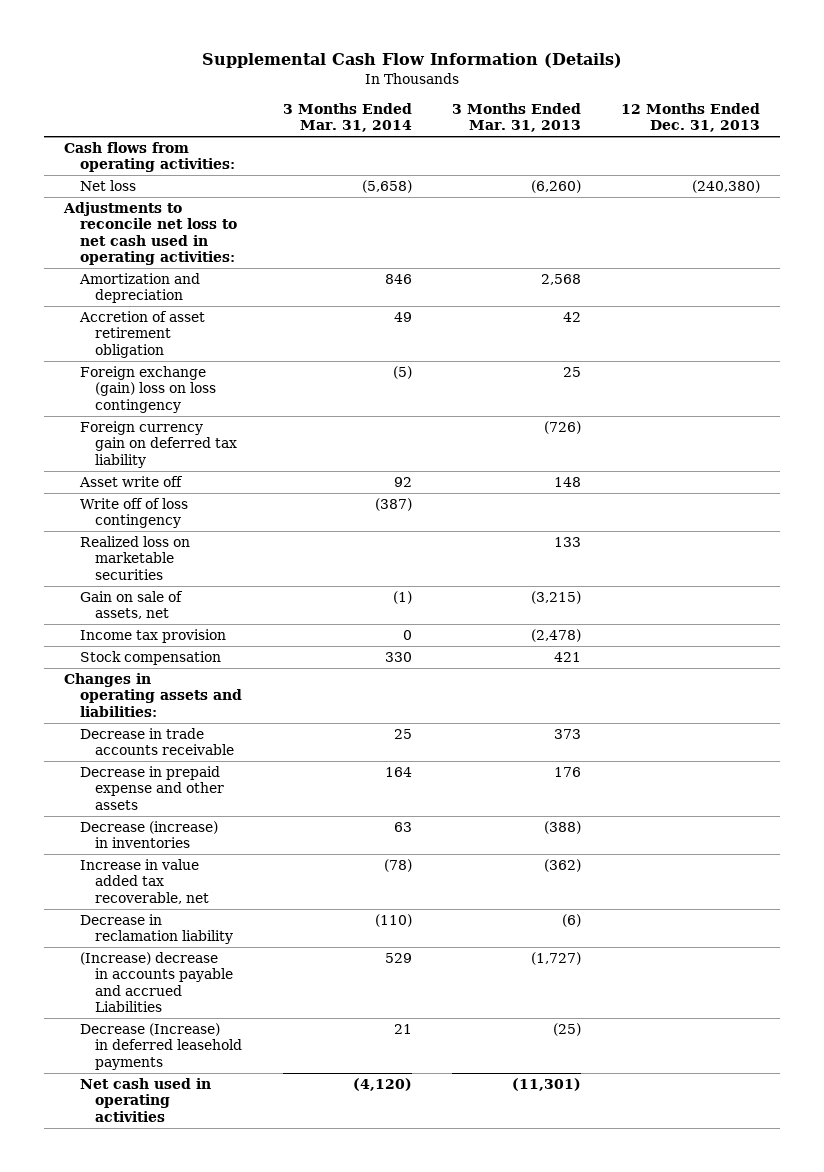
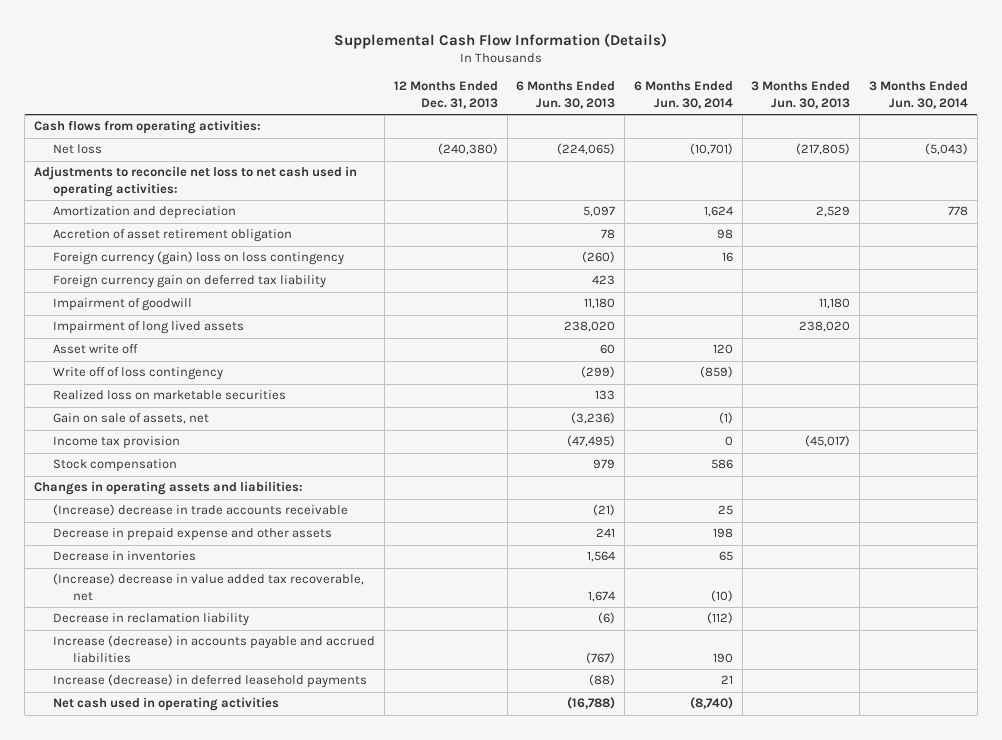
- | 3 Months Ended Mar. 31, 2014 | 3 Months Ended Mar. 31, 2013 | 12 Months Ended Dec. 31, 2013
+ | 12 Months Ended Dec. 31, 2013 | 6 Months Ended Jun. 30, 2013 | 6 Months Ended Jun. 30, 2014 | 3 Months Ended Jun. 30, 2013 | 3 Months Ended Jun. 30, 2014
- Foreign exchange (gain) loss on loss contingency | (5) | 25 |
+ Foreign currency (gain) loss on loss contingency | | (260) | 16 | |
+ Impairment of goodwill | | 11,180 | | 11,180 |
+ Impairment of long lived assets | | 238,020 | | 238,020 |
- Decrease in trade accounts receivable | 25 | 373 |
+ (Increase) decrease in trade accounts receivable | | (21) | 25 | |
- Decrease (increase) in inventories | 63 | (388) |
- Increase in value added tax recoverable, net | (78) | (362) |
+ Decrease in inventories | | 1,564 | 65 | |
+ (Increase) decrease in value added tax recoverable, net | | 1,674 | (10) | |
- (Increase) decrease in accounts payable and accrued Liabilities | 529 | (1,727) |
- Decrease (Increase) in deferred leasehold payments | 21 | (25) |
+ Increase (decrease) in accounts payable and accrued liabilities | | (767) | 190 | |
+ Increase (decrease) in deferred leasehold payments | | (88) | 21 | |

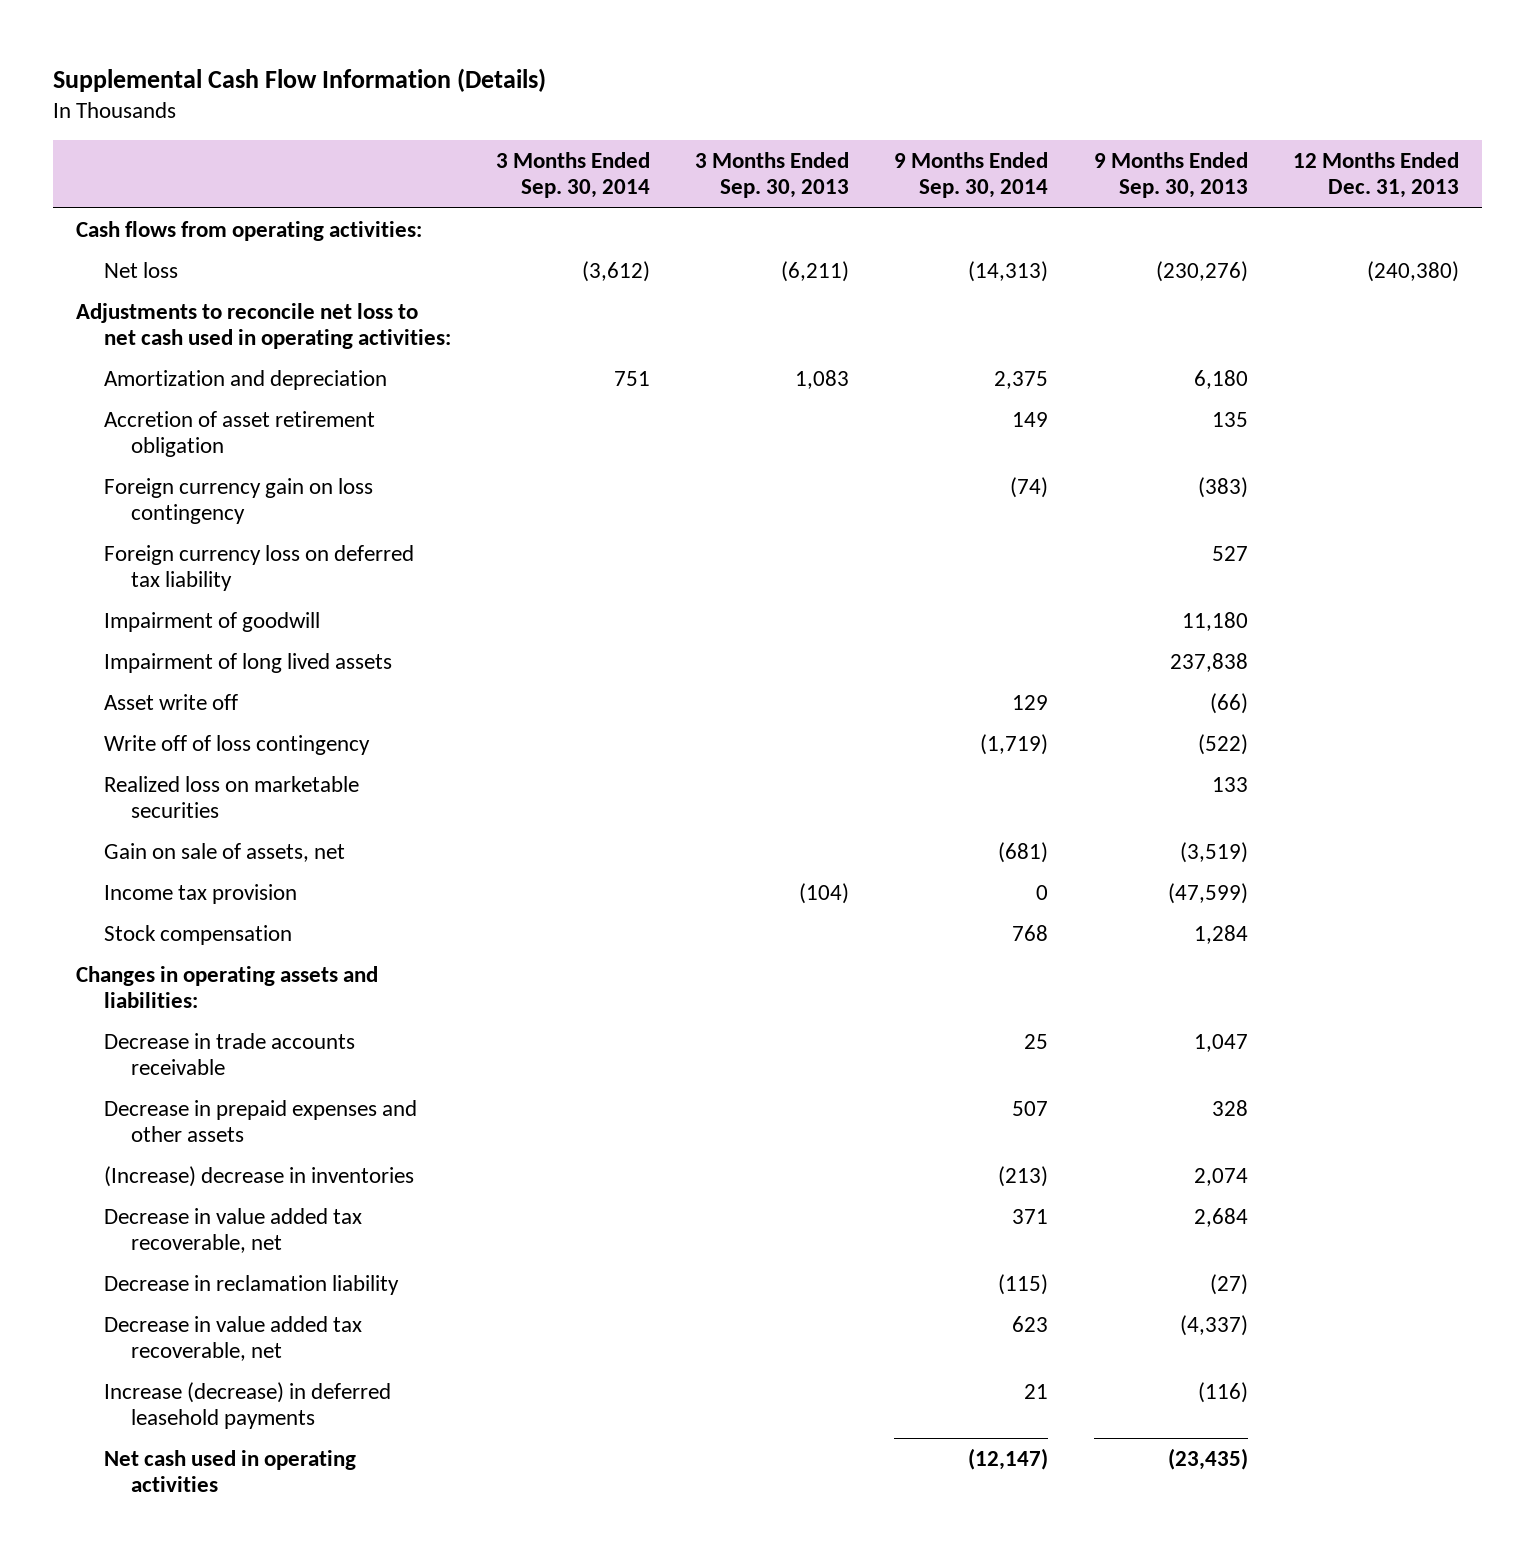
- | 12 Months Ended Dec. 31, 2013 | 6 Months Ended Jun. 30, 2013 | 6 Months Ended Jun. 30, 2014 | 3 Months Ended Jun. 30, 2013 | 3 Months Ended Jun. 30, 2014
+ | 3 Months Ended Sep. 30, 2014 | 3 Months Ended Sep. 30, 2013 | 9 Months Ended Sep. 30, 2014 | 9 Months Ended Sep. 30, 2013 | 12 Months Ended Dec. 31, 2013
- Foreign currency (gain) loss on loss contingency | | (260) | 16 | |
- Foreign currency gain on deferred tax liability | | 423 | | |
+ Foreign currency gain on loss contingency | | | (74) | (383) |
+ Foreign currency loss on deferred tax liability | | | | 527 |
- (Increase) decrease in trade accounts receivable | | (21) | 25 | |
- Decrease in prepaid expense and other assets | | 241 | 198 | |
- Decrease in inventories | | 1,564 | 65 | |
- (Increase) decrease in value added tax recoverable, net | | 1,674 | (10) | |
+ Decrease in trade accounts receivable | | | 25 | 1,047 |
+ Decrease in prepaid expenses and other assets | | | 507 | 328 |
+ (Increase) decrease in inventories | | | (213) | 2,074 |
+ Decrease in value added tax recoverable, net | | | 371 | 2,684 |
- Increase (decrease) in accounts payable and accrued liabilities | | (767) | 190 | |
+ Decrease in value added tax recoverable, net | | | 623 | (4,337) |

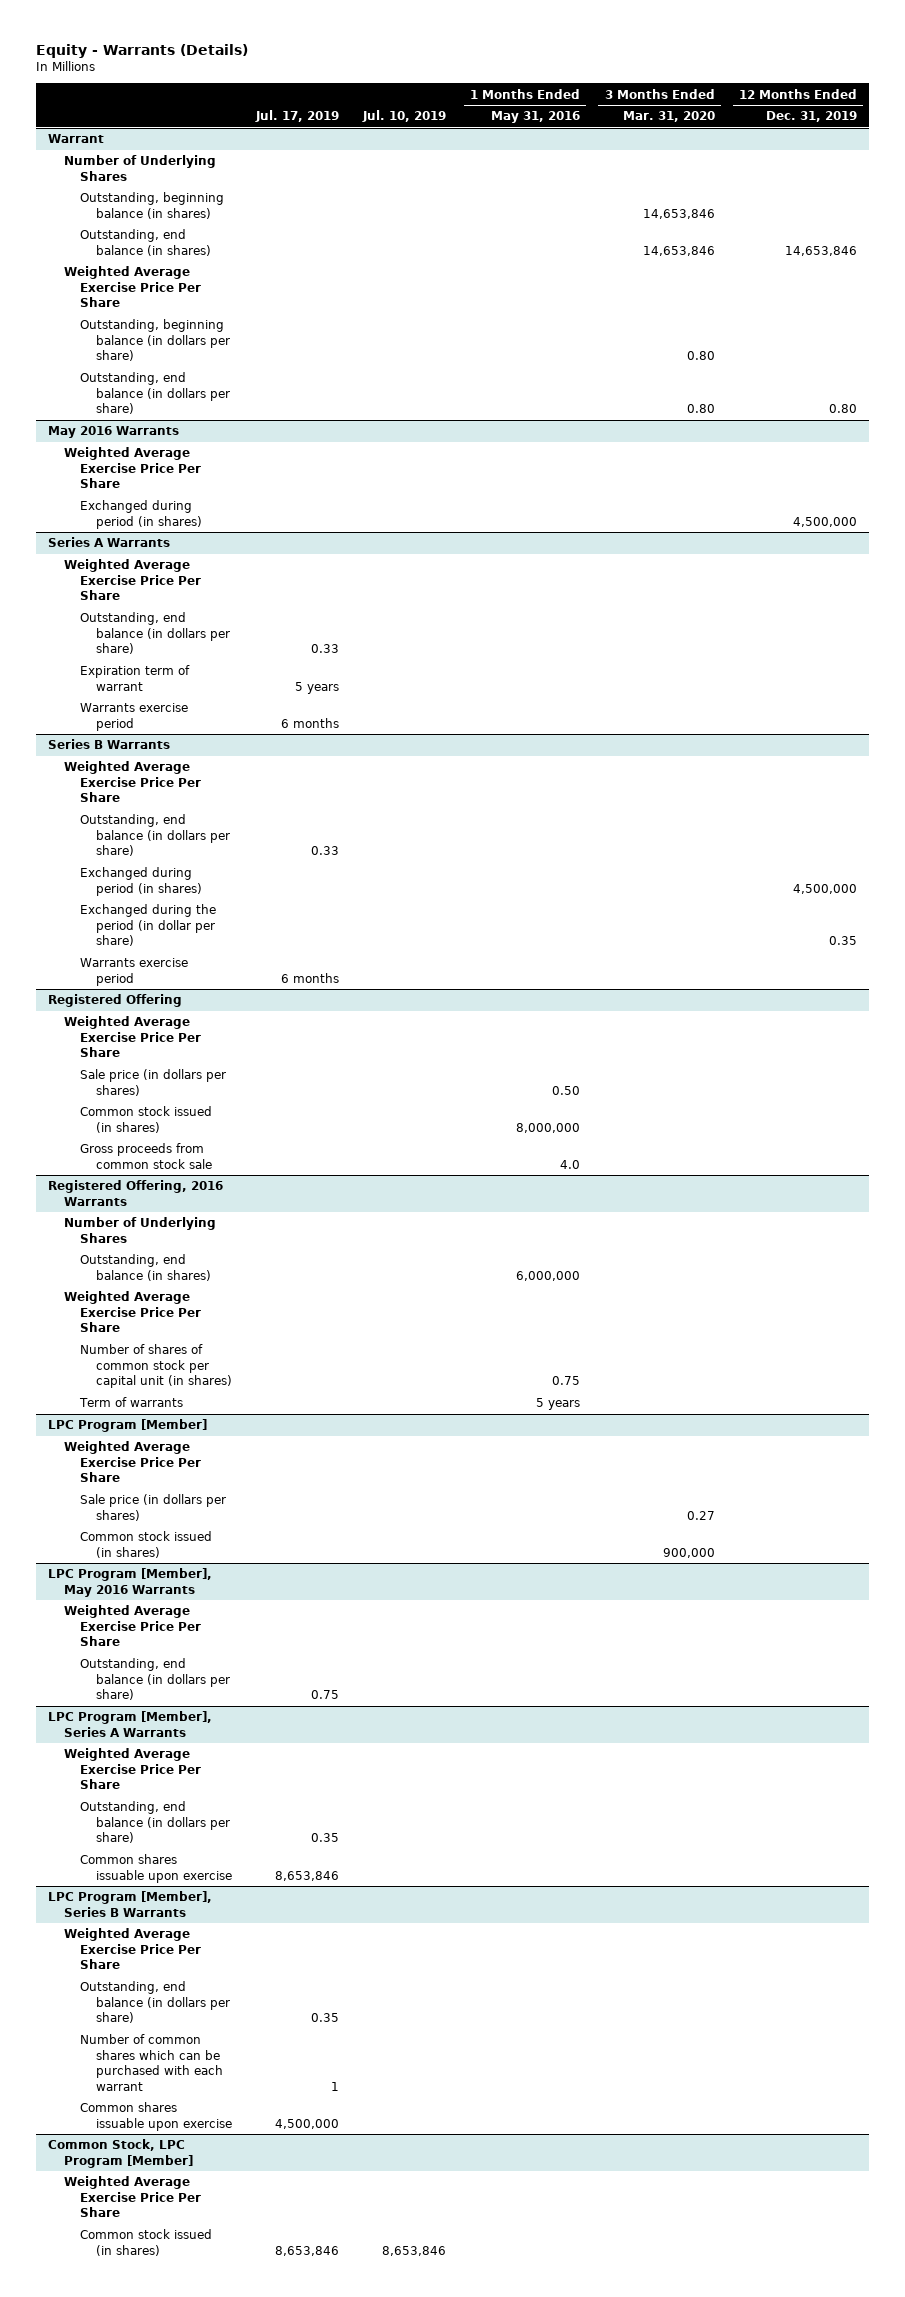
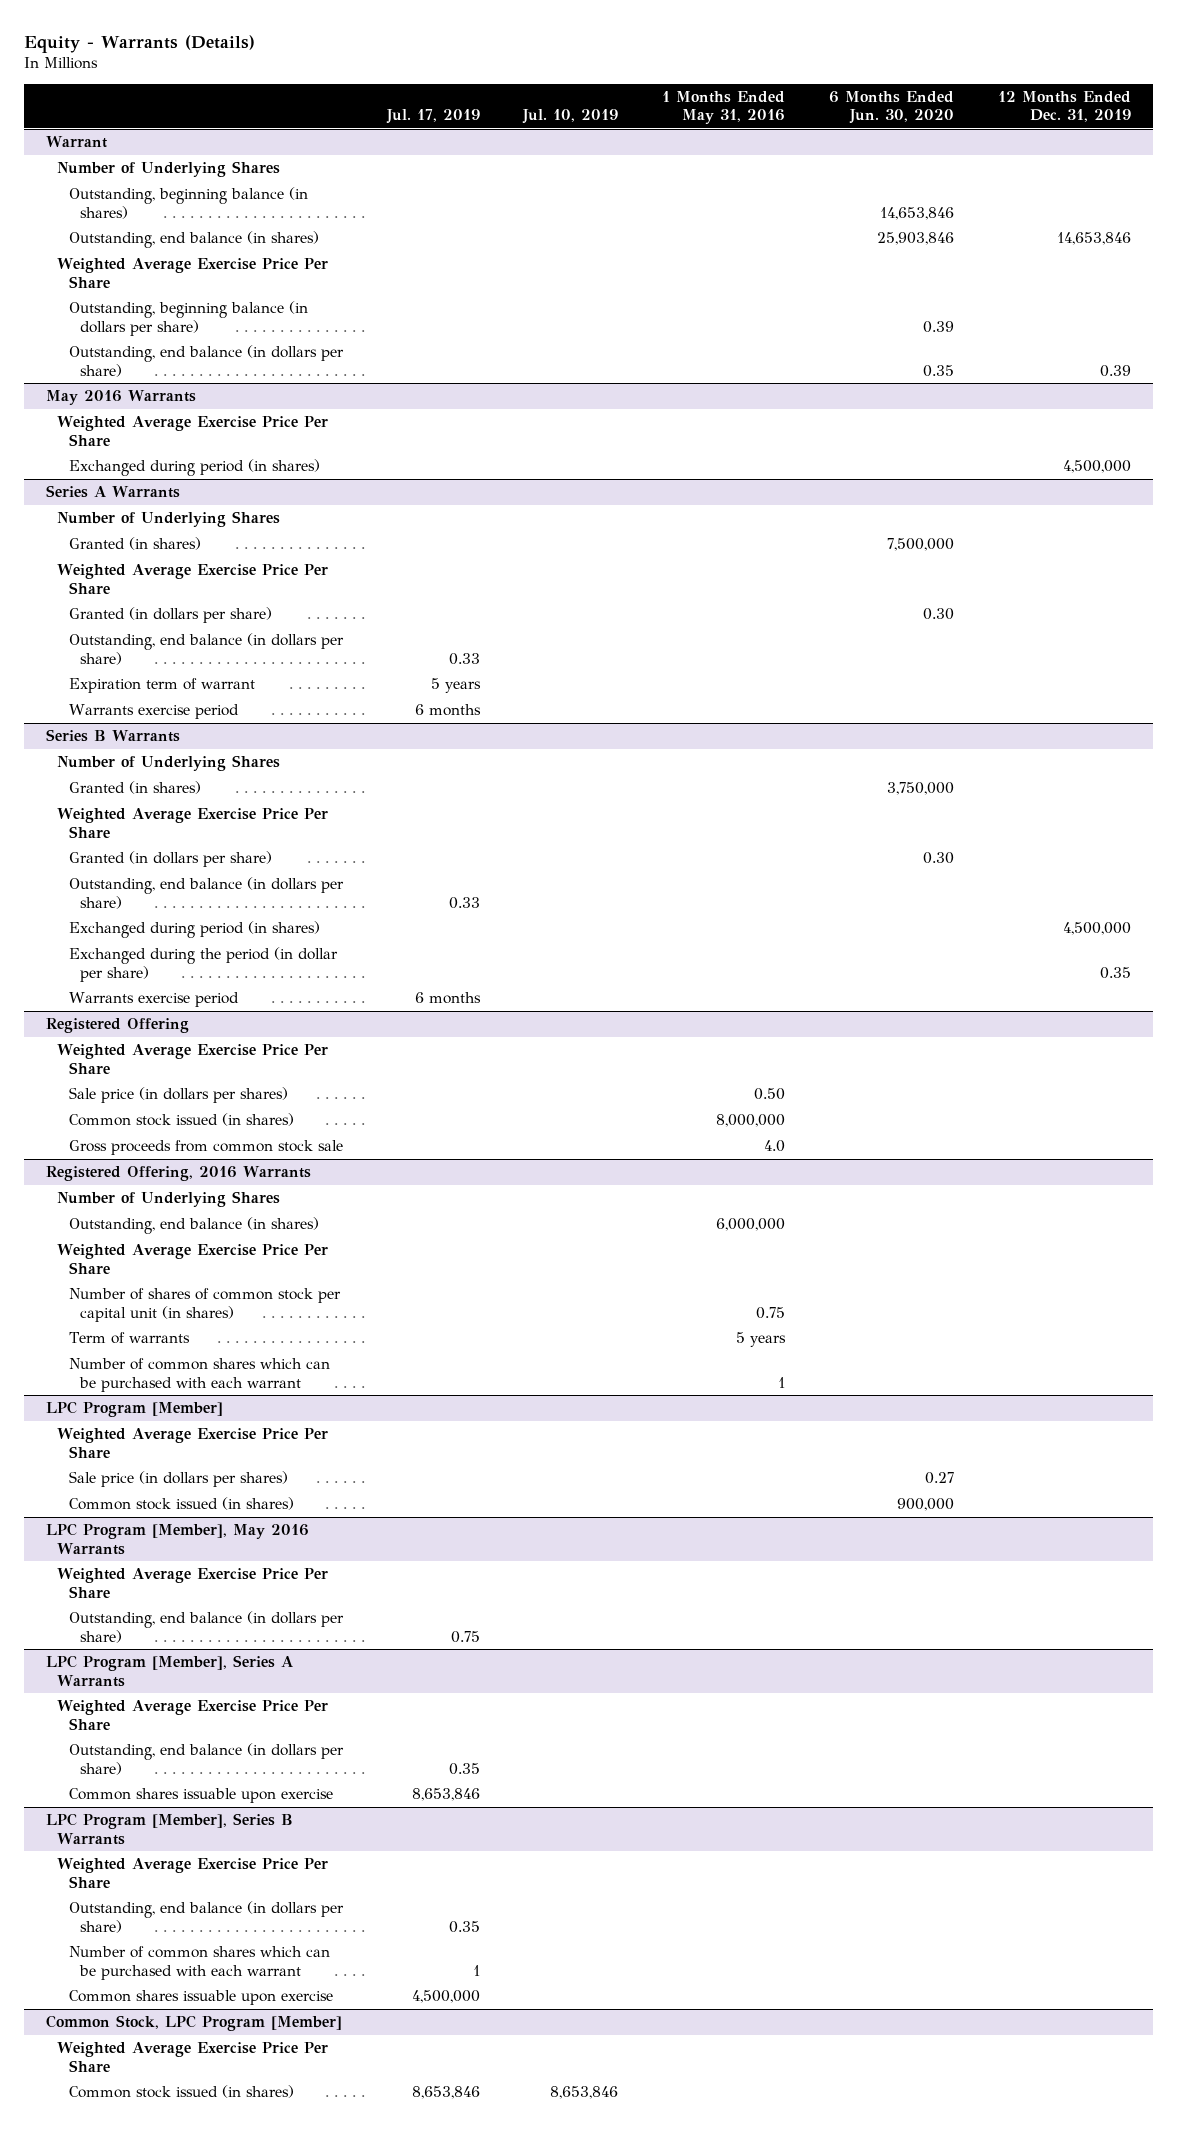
- | Jul. 17, 2019 | Jul. 10, 2019 | 1 Months Ended May 31, 2016 | 3 Months Ended Mar. 31, 2020 | 12 Months Ended Dec. 31, 2019
+ | Jul. 17, 2019 | Jul. 10, 2019 | 1 Months Ended May 31, 2016 | 6 Months Ended Jun. 30, 2020 | 12 Months Ended Dec. 31, 2019
@ Warrant
- Outstanding, end balance (in dollars per share) | | | | 0.80 | 0.80
+ Outstanding, end balance (in dollars per share) | | | | 0.35 | 0.39
@ Series A Warrants
+ Number of Underlying Shares
+ Granted (in shares) | | | | 7,500,000 |
+ Granted (in dollars per share) | | | | 0.30 |
@ Series B Warrants
+ Number of Underlying Shares
+ Granted (in shares) | | | | 3,750,000 |
+ Granted (in dollars per share) | | | | 0.30 |
@ Registered Offering, 2016 Warrants
+ Number of common shares which can be purchased with each warrant | | | 1 | |

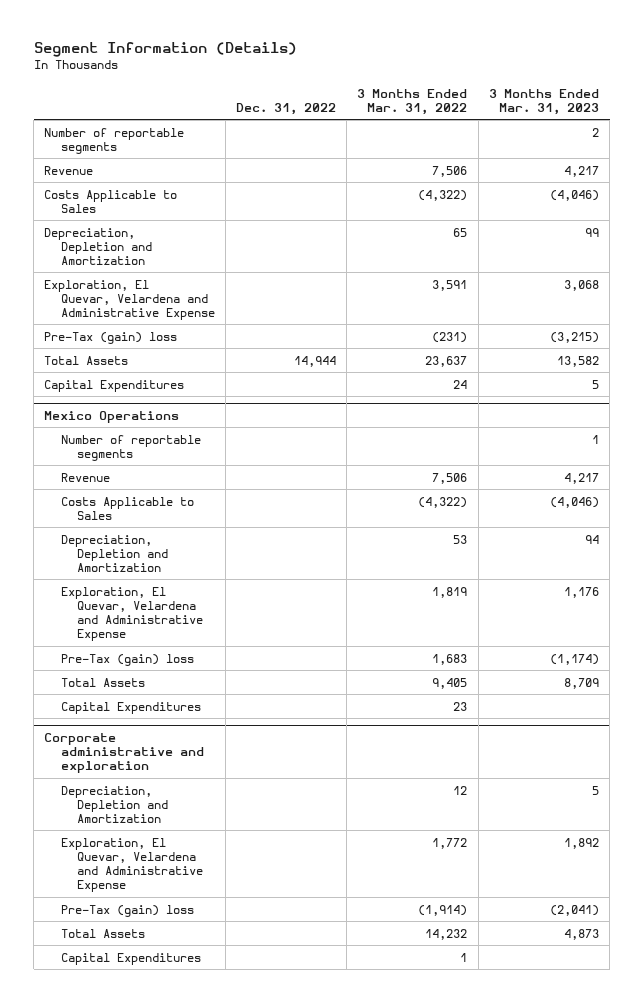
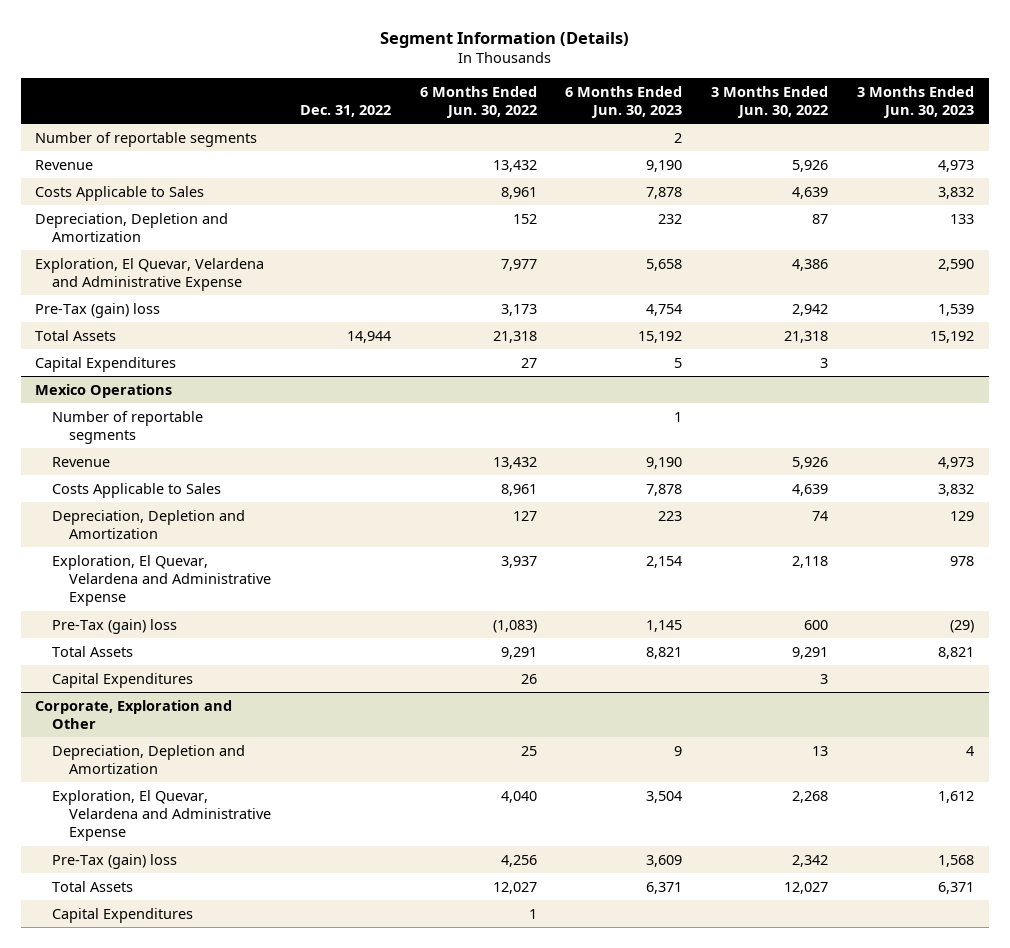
- | Dec. 31, 2022 | 3 Months Ended Mar. 31, 2022 | 3 Months Ended Mar. 31, 2023
+ | Dec. 31, 2022 | 6 Months Ended Jun. 30, 2022 | 6 Months Ended Jun. 30, 2023 | 3 Months Ended Jun. 30, 2022 | 3 Months Ended Jun. 30, 2023
- Corporate administrative and exploration
+ Corporate, Exploration and Other

